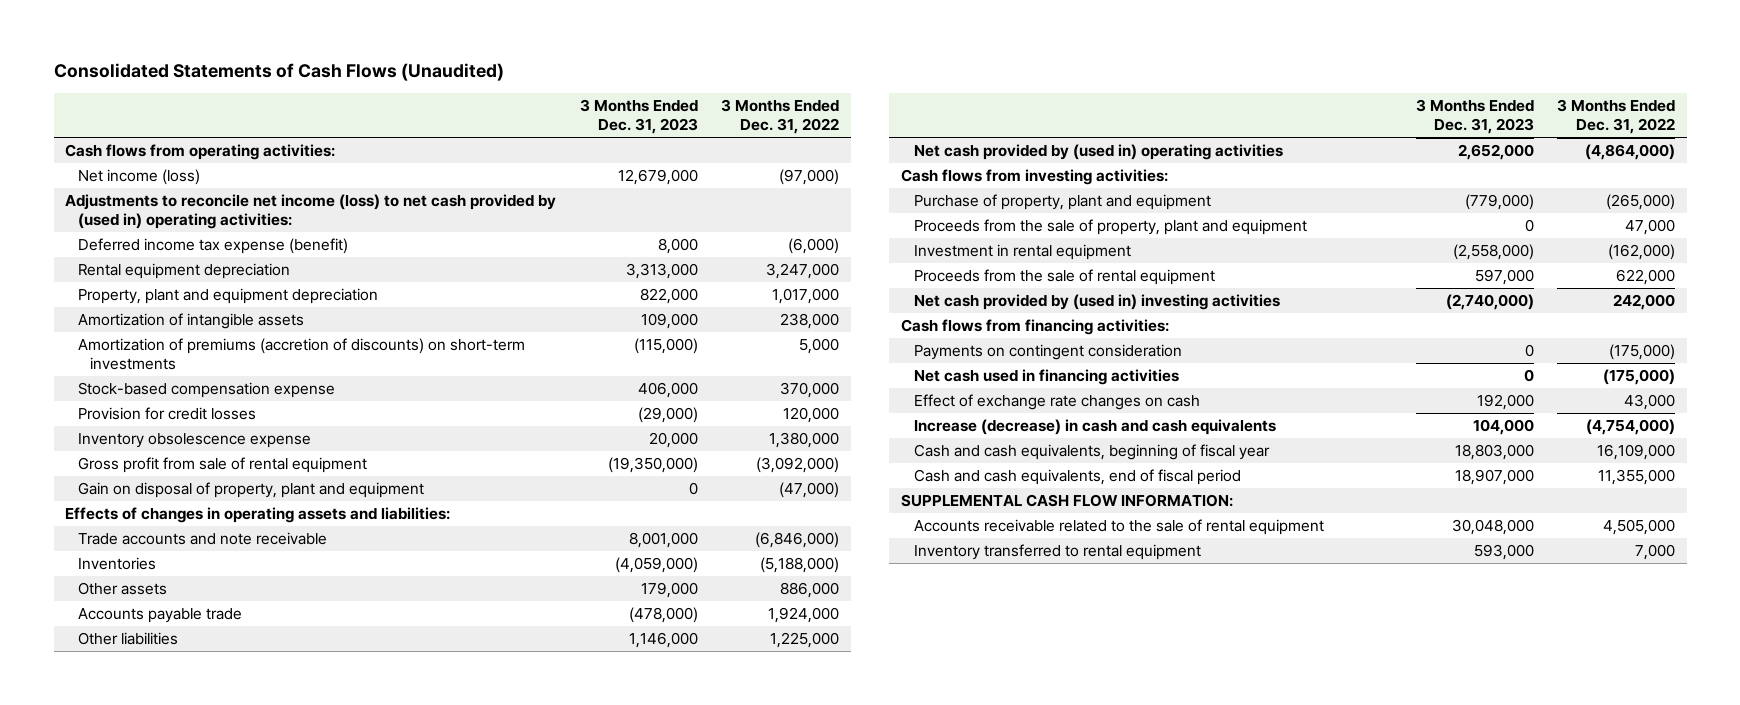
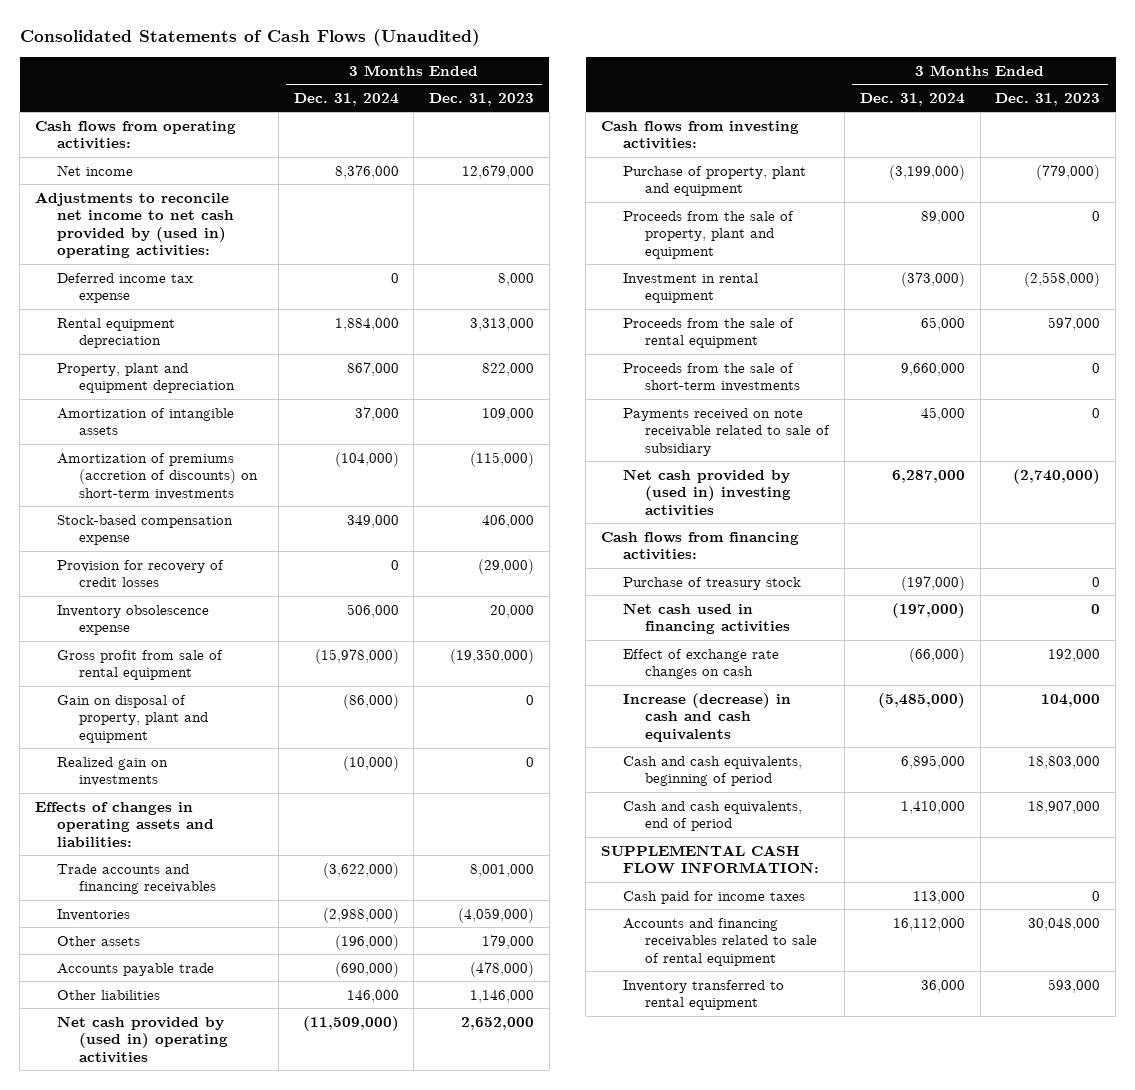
- | 3 Months Ended Dec. 31, 2023 | 3 Months Ended Dec. 31, 2022
+ | 3 Months Ended Dec. 31, 2024 | 3 Months Ended Dec. 31, 2023
- Net income (loss) | 12,679,000 | (97,000)
- Adjustments to reconcile net income (loss) to net cash provided by (used in) operating activities:
- Deferred income tax expense (benefit) | 8,000 | (6,000)
+ Net income | 8,376,000 | 12,679,000
+ Adjustments to reconcile net income to net cash provided by (used in) operating activities:
+ Deferred income tax expense | 0 | 8,000
- Provision for credit losses | (29,000) | 120,000
+ Provision for recovery of credit losses | 0 | (29,000)
+ Realized gain on investments | (10,000) | 0
- Trade accounts and note receivable | 8,001,000 | (6,846,000)
+ Trade accounts and financing receivables | (3,622,000) | 8,001,000
+ Proceeds from the sale of short-term investments | 9,660,000 | 0
+ Payments received on note receivable related to sale of subsidiary | 45,000 | 0
- Payments on contingent consideration | 0 | (175,000)
+ Purchase of treasury stock | (197,000) | 0
- Cash and cash equivalents, beginning of fiscal year | 18,803,000 | 16,109,000
- Cash and cash equivalents, end of fiscal period | 18,907,000 | 11,355,000
+ Cash and cash equivalents, beginning of period | 6,895,000 | 18,803,000
+ Cash and cash equivalents, end of period | 1,410,000 | 18,907,000
- Accounts receivable related to the sale of rental equipment | 30,048,000 | 4,505,000
+ Cash paid for income taxes | 113,000 | 0
+ Accounts and financing receivables related to sale of rental equipment | 16,112,000 | 30,048,000

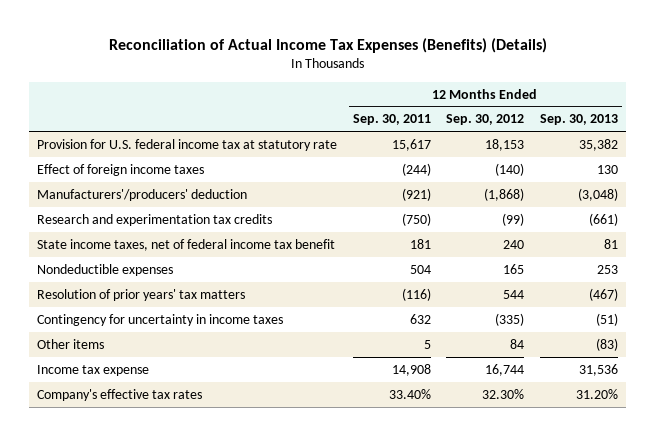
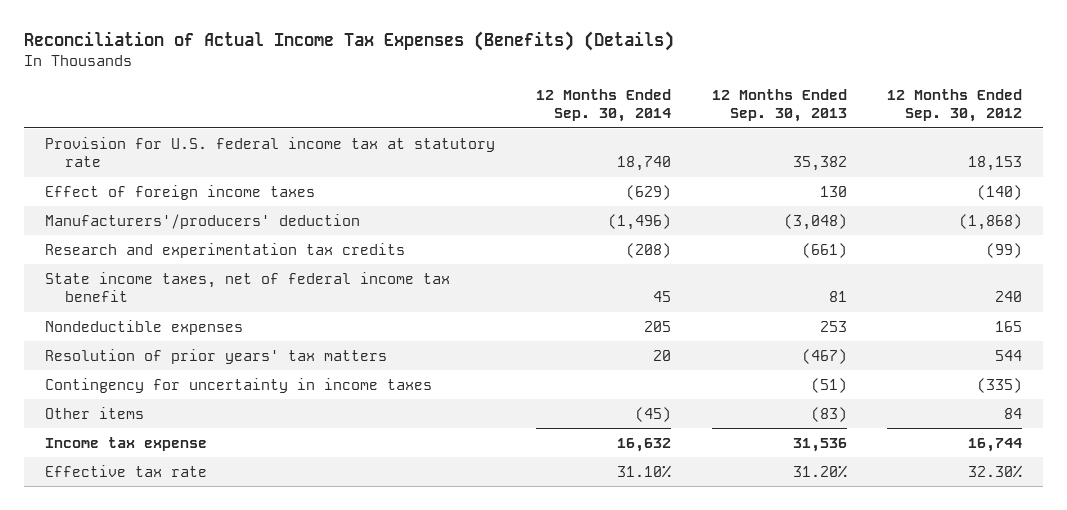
- | 12 Months Ended Sep. 30, 2011 | 12 Months Ended Sep. 30, 2012 | 12 Months Ended Sep. 30, 2013
+ | 12 Months Ended Sep. 30, 2014 | 12 Months Ended Sep. 30, 2013 | 12 Months Ended Sep. 30, 2012
- Company's effective tax rates | 33.40% | 32.30% | 31.20%
+ Effective tax rate | 31.10% | 31.20% | 32.30%

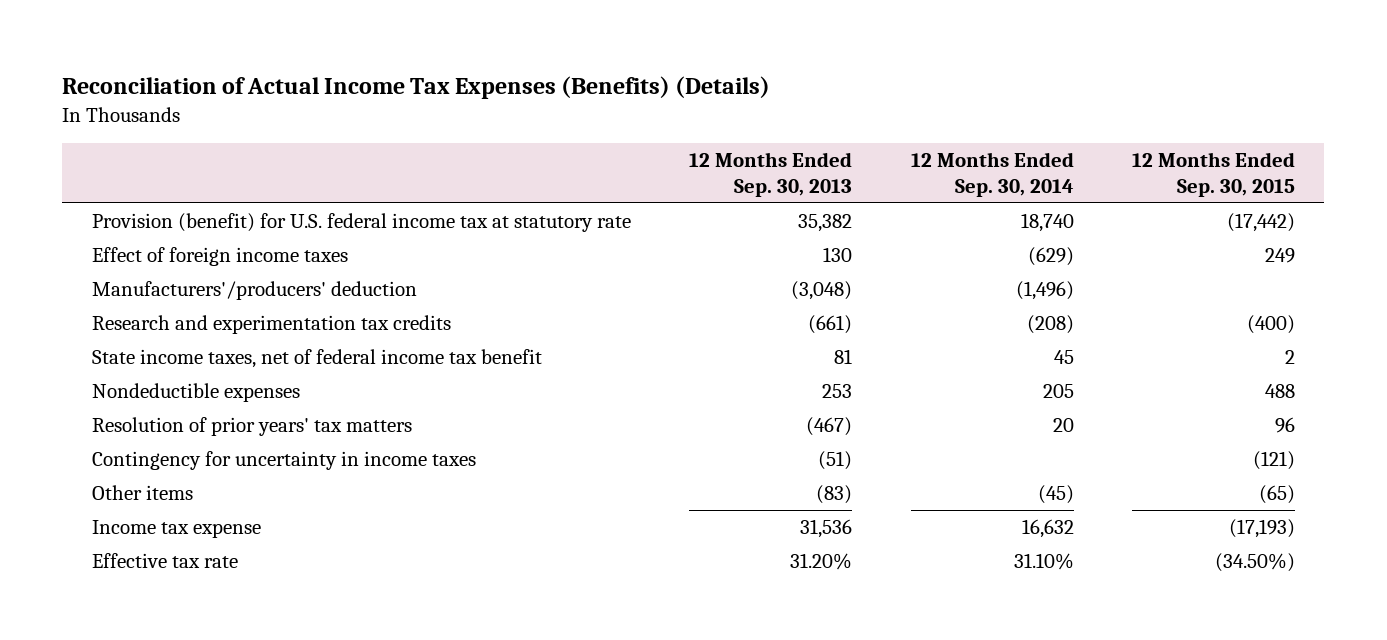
- | 12 Months Ended Sep. 30, 2014 | 12 Months Ended Sep. 30, 2013 | 12 Months Ended Sep. 30, 2012
+ | 12 Months Ended Sep. 30, 2013 | 12 Months Ended Sep. 30, 2014 | 12 Months Ended Sep. 30, 2015
- Provision for U.S. federal income tax at statutory rate | 18,740 | 35,382 | 18,153
+ Provision (benefit) for U.S. federal income tax at statutory rate | 35,382 | 18,740 | (17,442)

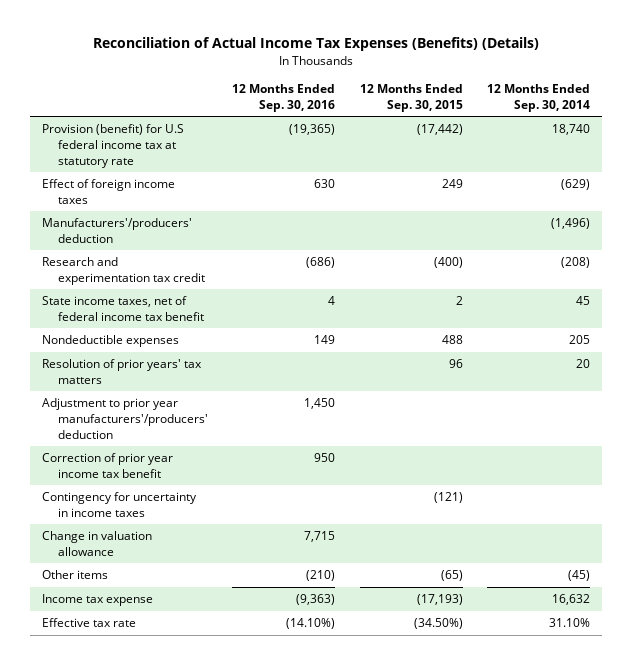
- | 12 Months Ended Sep. 30, 2013 | 12 Months Ended Sep. 30, 2014 | 12 Months Ended Sep. 30, 2015
+ | 12 Months Ended Sep. 30, 2016 | 12 Months Ended Sep. 30, 2015 | 12 Months Ended Sep. 30, 2014
- Provision (benefit) for U.S. federal income tax at statutory rate | 35,382 | 18,740 | (17,442)
+ Provision (benefit) for U.S federal income tax at statutory rate | (19,365) | (17,442) | 18,740
- Research and experimentation tax credits | (661) | (208) | (400)
+ Research and experimentation tax credit | (686) | (400) | (208)
+ Adjustment to prior year manufacturers'/producers' deduction | 1,450 | |
+ Correction of prior year income tax benefit | 950 | |
+ Change in valuation allowance | 7,715 | |

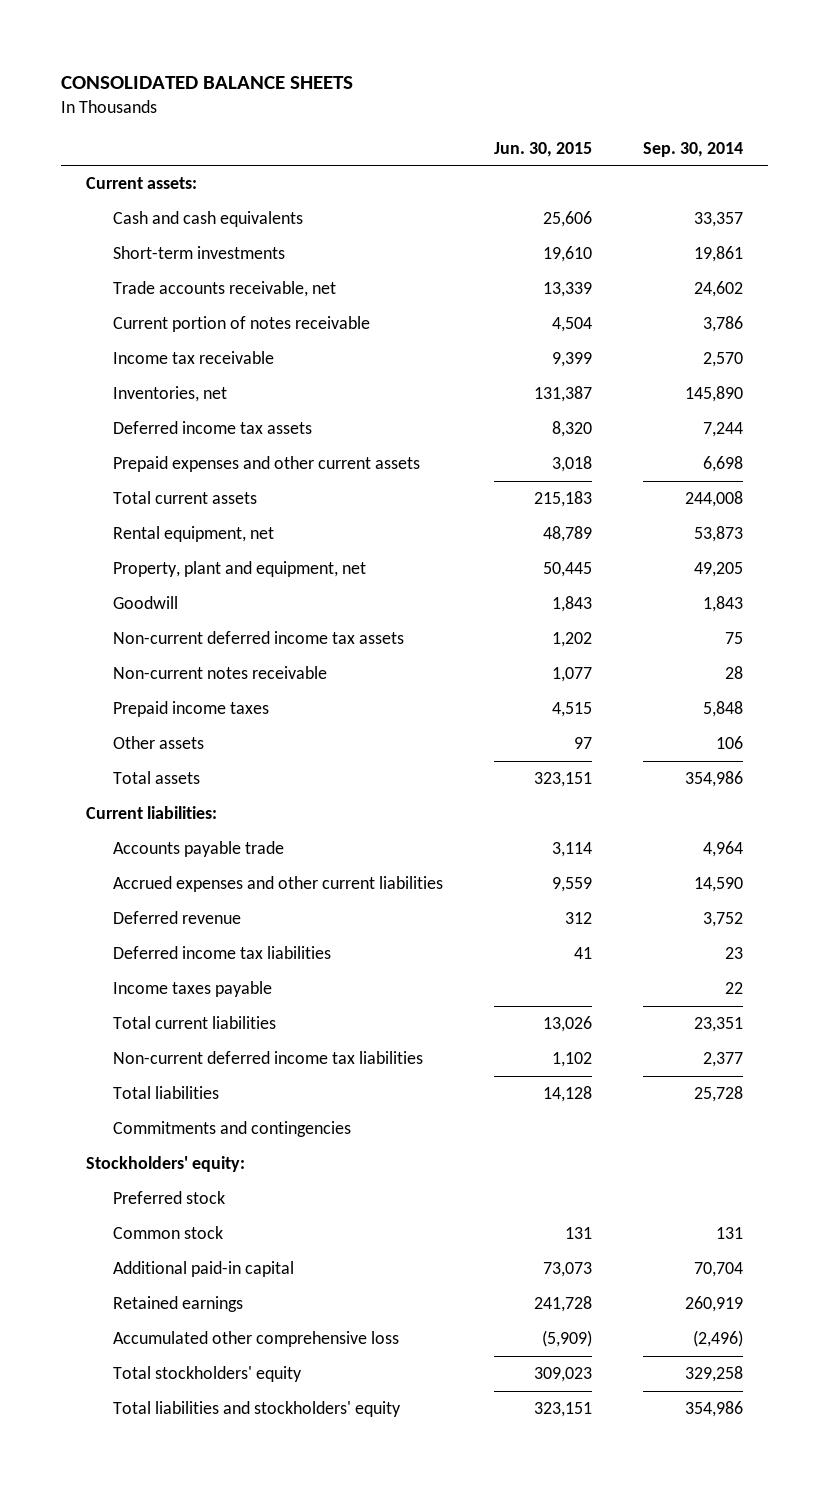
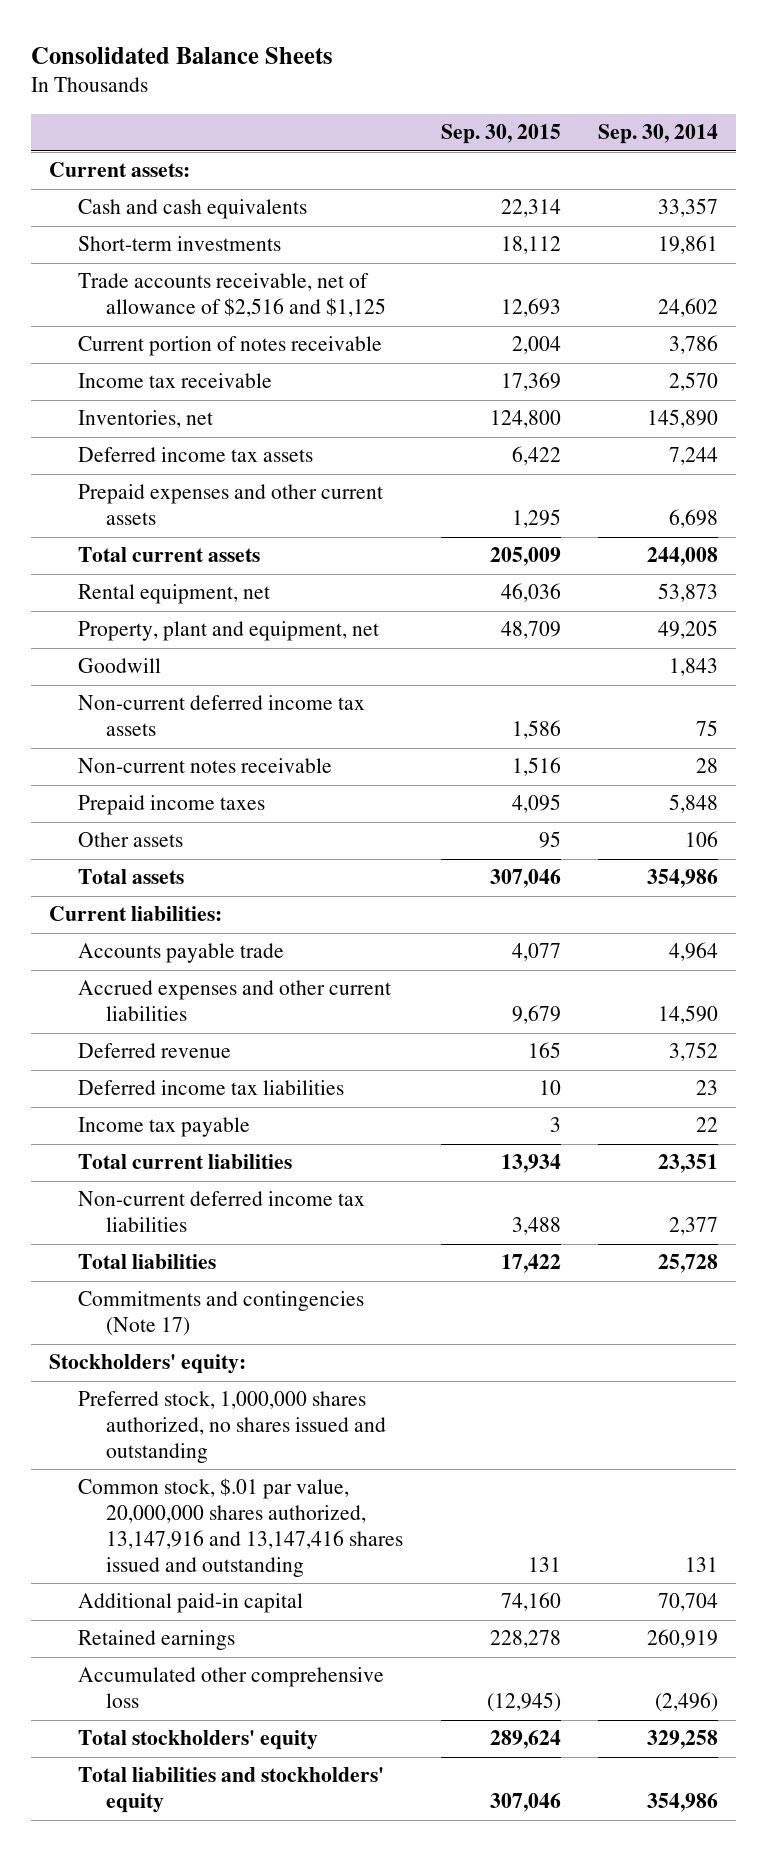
- CONSOLIDATED BALANCE SHEETS
+ Consolidated Balance Sheets
- | Jun. 30, 2015 | Sep. 30, 2014
+ | Sep. 30, 2015 | Sep. 30, 2014
- Trade accounts receivable, net | 13,339 | 24,602
+ Trade accounts receivable, net of allowance of $2,516 and $1,125 | 12,693 | 24,602
- Income taxes payable | | 22
+ Income tax payable | 3 | 22
- Commitments and contingencies
+ Commitments and contingencies (Note 17)
- Preferred stock
- Common stock | 131 | 131
+ Preferred stock, 1,000,000 shares authorized, no shares issued and outstanding
+ Common stock, $.01 par value, 20,000,000 shares authorized, 13,147,916 and 13,147,416 shares issued and outstanding | 131 | 131

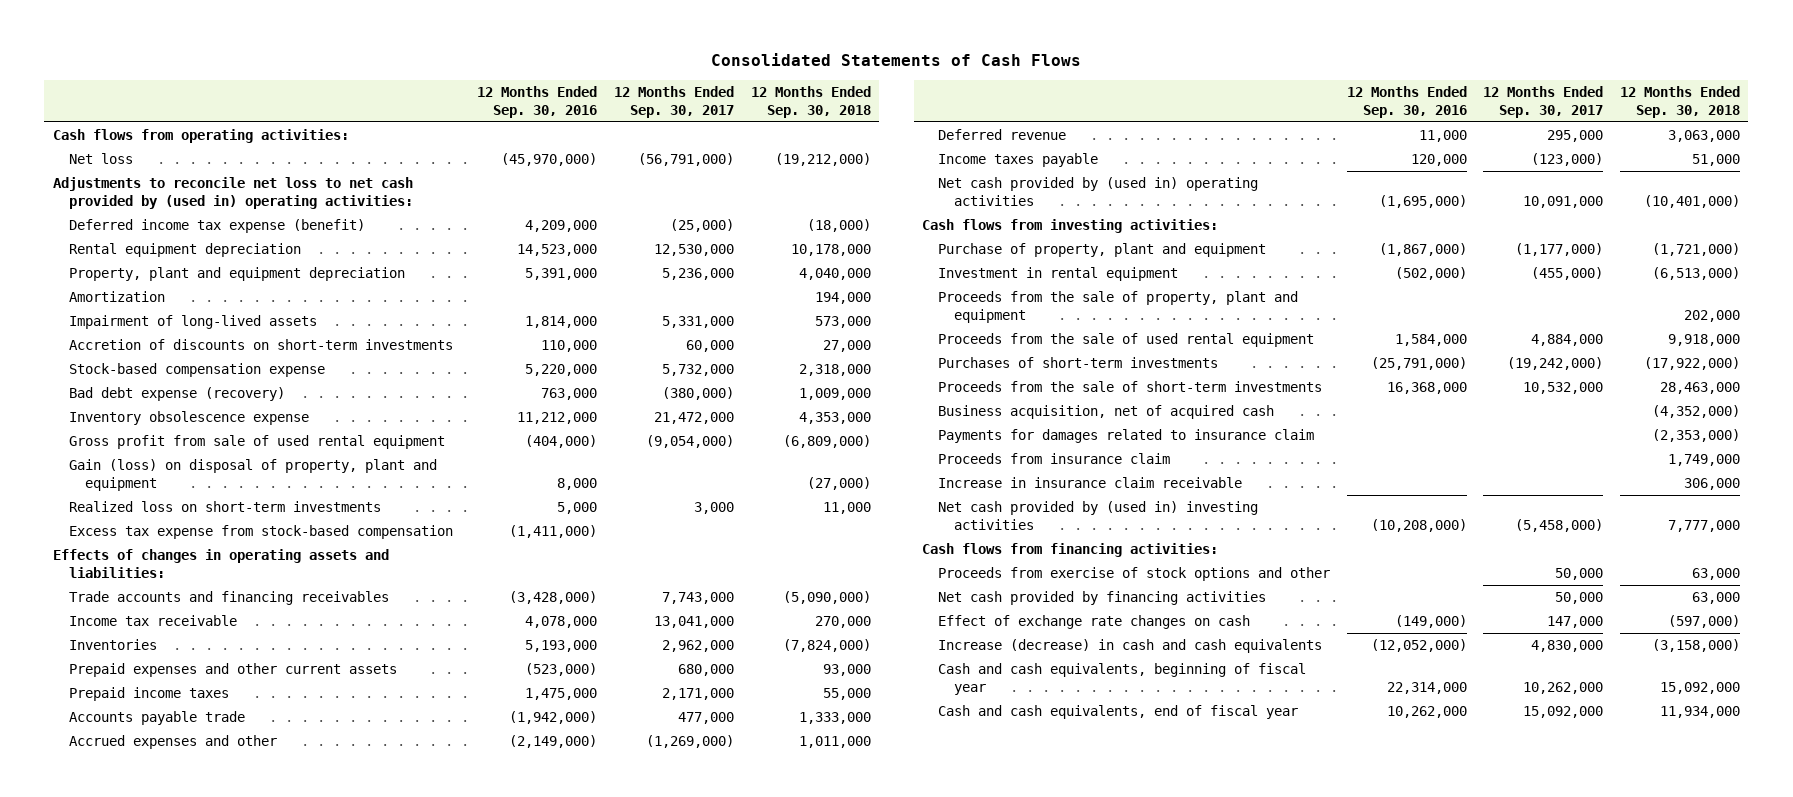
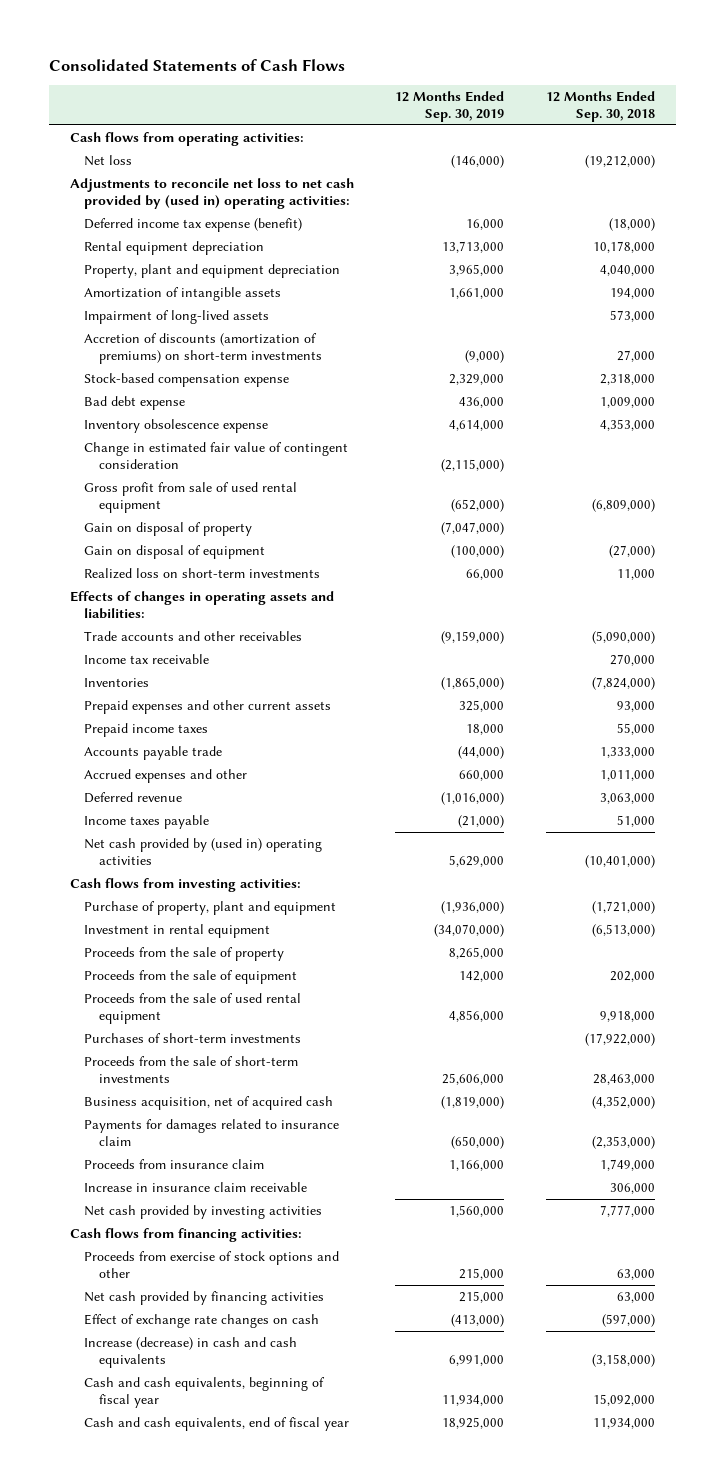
- | 12 Months Ended Sep. 30, 2016 | 12 Months Ended Sep. 30, 2017 | 12 Months Ended Sep. 30, 2018
+ | 12 Months Ended Sep. 30, 2019 | 12 Months Ended Sep. 30, 2018
- Amortization | | | 194,000
+ Amortization of intangible assets | 1,661,000 | 194,000
- Accretion of discounts on short-term investments | 110,000 | 60,000 | 27,000
+ Accretion of discounts (amortization of premiums) on short-term investments | (9,000) | 27,000
- Bad debt expense (recovery) | 763,000 | (380,000) | 1,009,000
+ Bad debt expense | 436,000 | 1,009,000
+ Change in estimated fair value of contingent consideration | (2,115,000) |
- Gain (loss) on disposal of property, plant and equipment | 8,000 | | (27,000)
+ Gain on disposal of property | (7,047,000) |
+ Gain on disposal of equipment | (100,000) | (27,000)
- Excess tax expense from stock-based compensation | (1,411,000) | |
- Trade accounts and financing receivables | (3,428,000) | 7,743,000 | (5,090,000)
+ Trade accounts and other receivables | (9,159,000) | (5,090,000)
- Proceeds from the sale of property, plant and equipment | | | 202,000
+ Proceeds from the sale of property | 8,265,000 |
+ Proceeds from the sale of equipment | 142,000 | 202,000
- Net cash provided by (used in) investing activities | (10,208,000) | (5,458,000) | 7,777,000
+ Net cash provided by investing activities | 1,560,000 | 7,777,000

